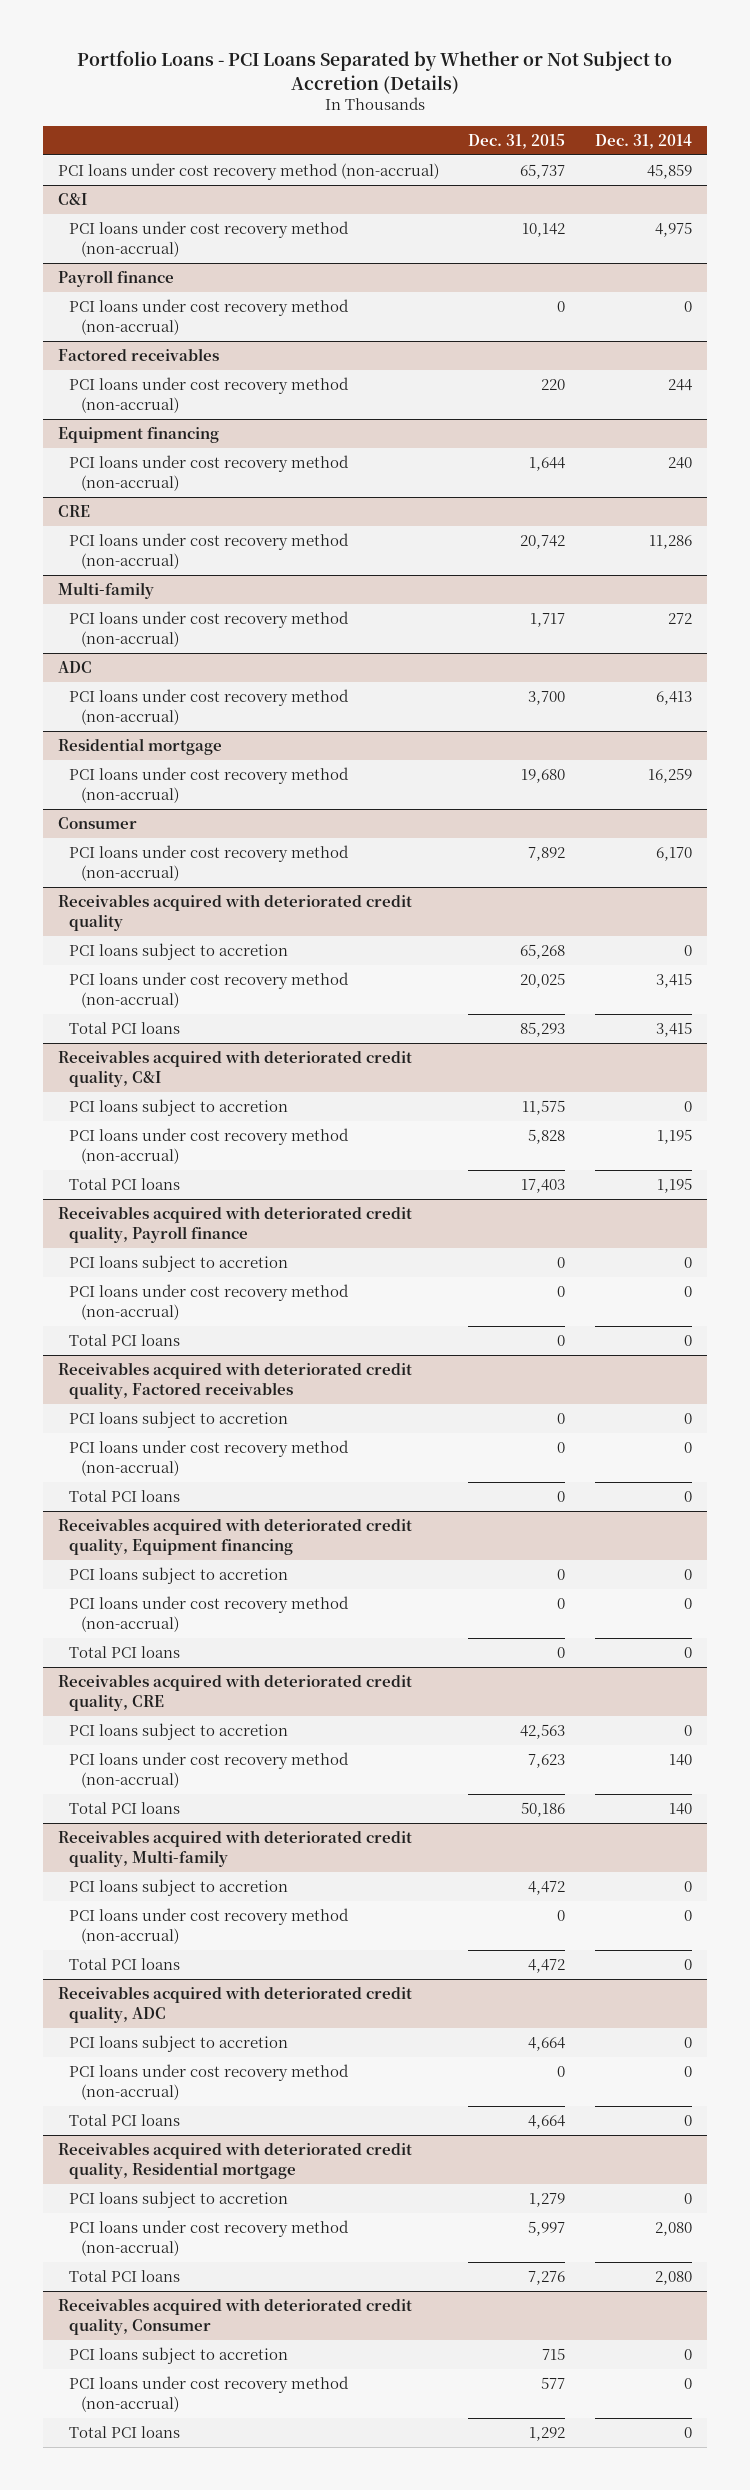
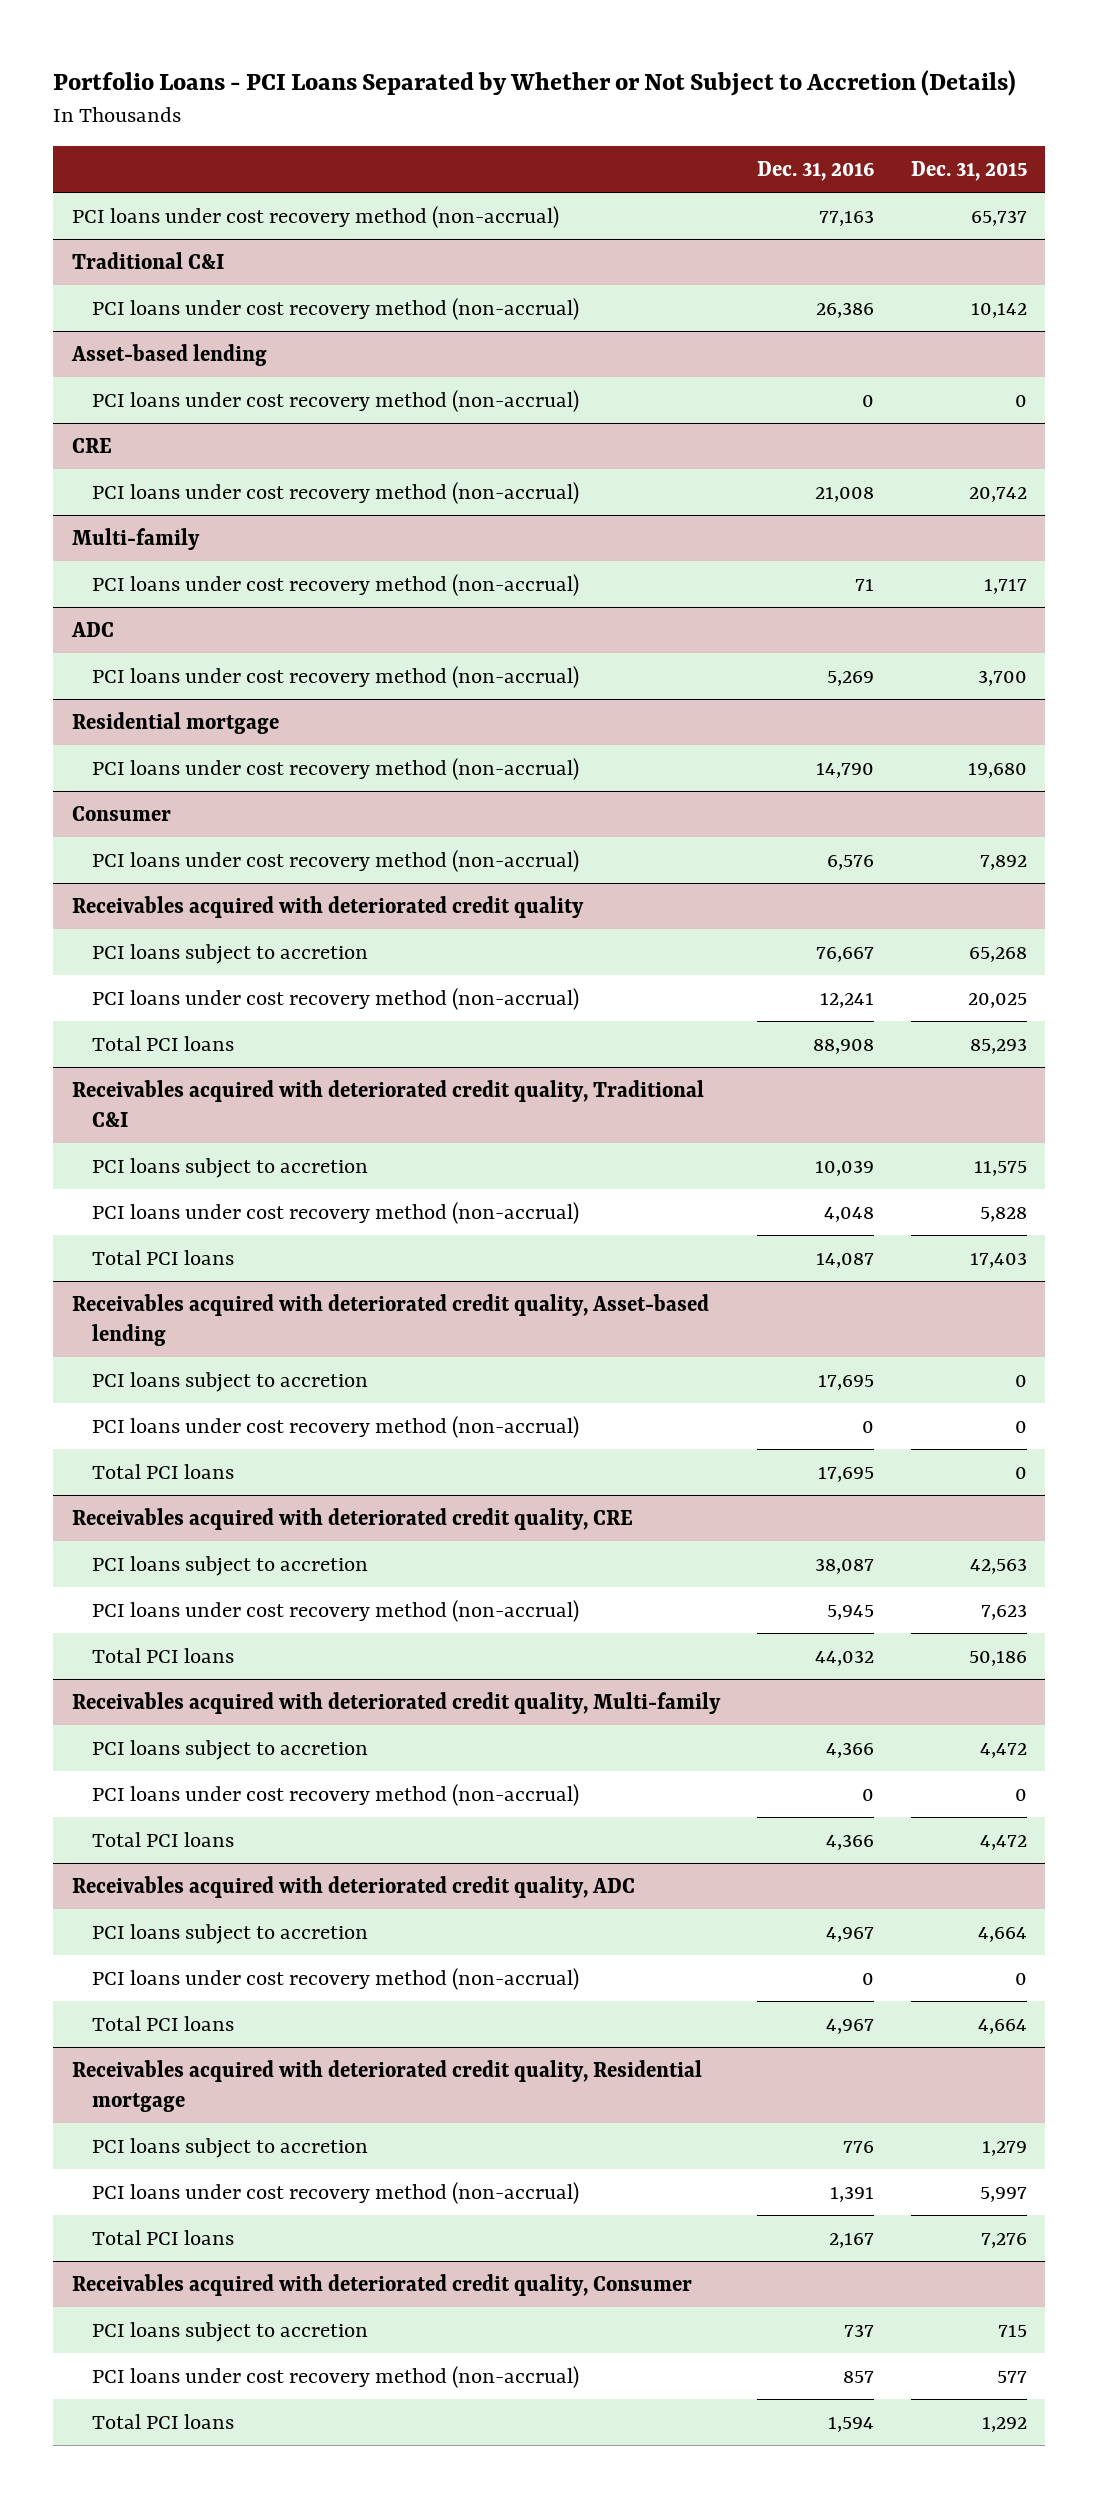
- | Dec. 31, 2015 | Dec. 31, 2014
+ | Dec. 31, 2016 | Dec. 31, 2015
- C&I
+ Traditional C&I
- Payroll finance
+ Asset-based lending
- Factored receivables
- PCI loans under cost recovery method (non-accrual) | 220 | 244
- Equipment financing
- PCI loans under cost recovery method (non-accrual) | 1,644 | 240
- Receivables acquired with deteriorated credit quality, C&I
+ Receivables acquired with deteriorated credit quality, Traditional C&I
- Receivables acquired with deteriorated credit quality, Payroll finance
- PCI loans subject to accretion | 0 | 0
- PCI loans under cost recovery method (non-accrual) | 0 | 0
- Total PCI loans | 0 | 0
- Receivables acquired with deteriorated credit quality, Factored receivables
- PCI loans subject to accretion | 0 | 0
- PCI loans under cost recovery method (non-accrual) | 0 | 0
- Total PCI loans | 0 | 0
- Receivables acquired with deteriorated credit quality, Equipment financing
+ Receivables acquired with deteriorated credit quality, Asset-based lending

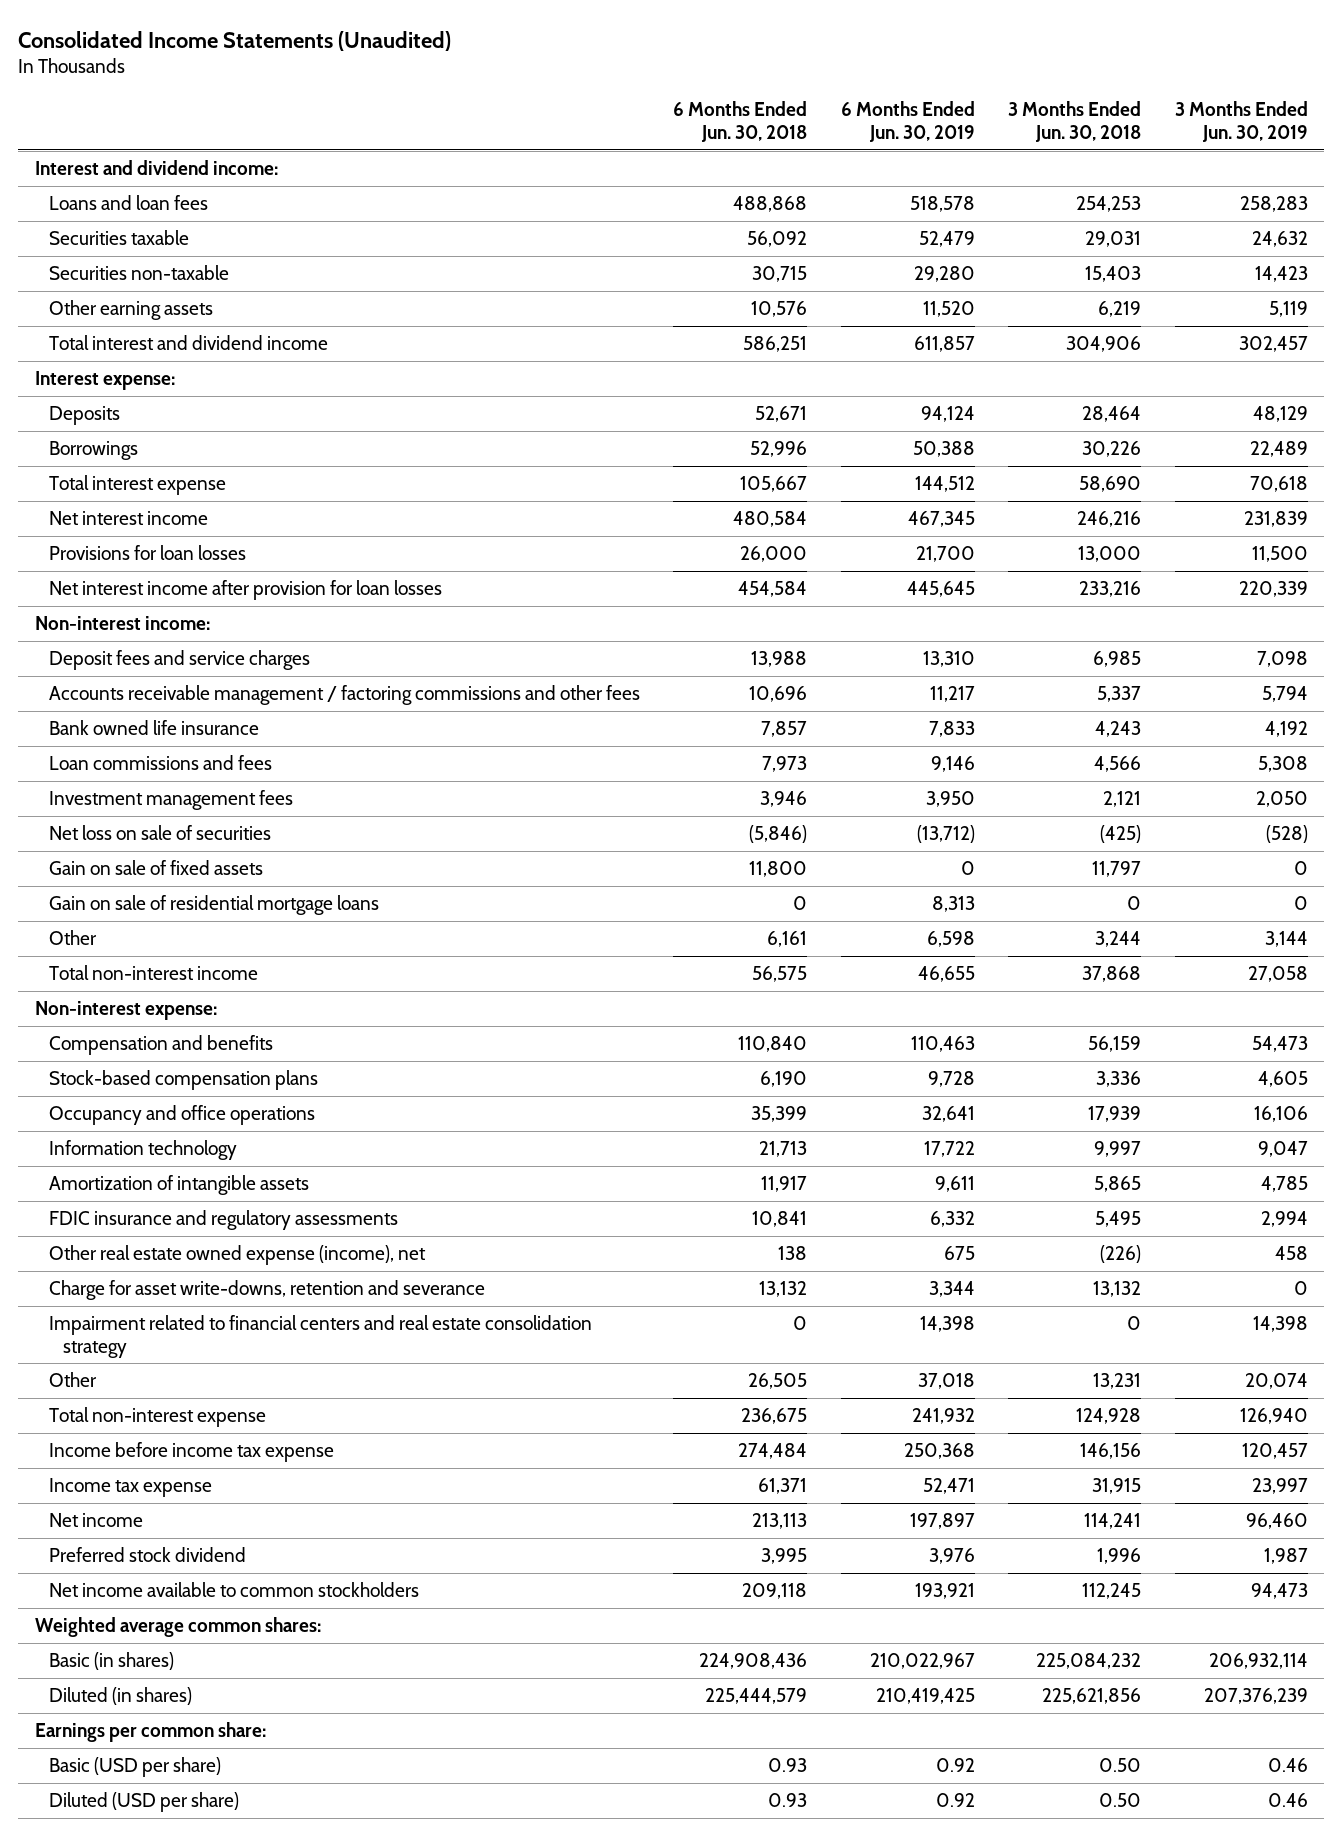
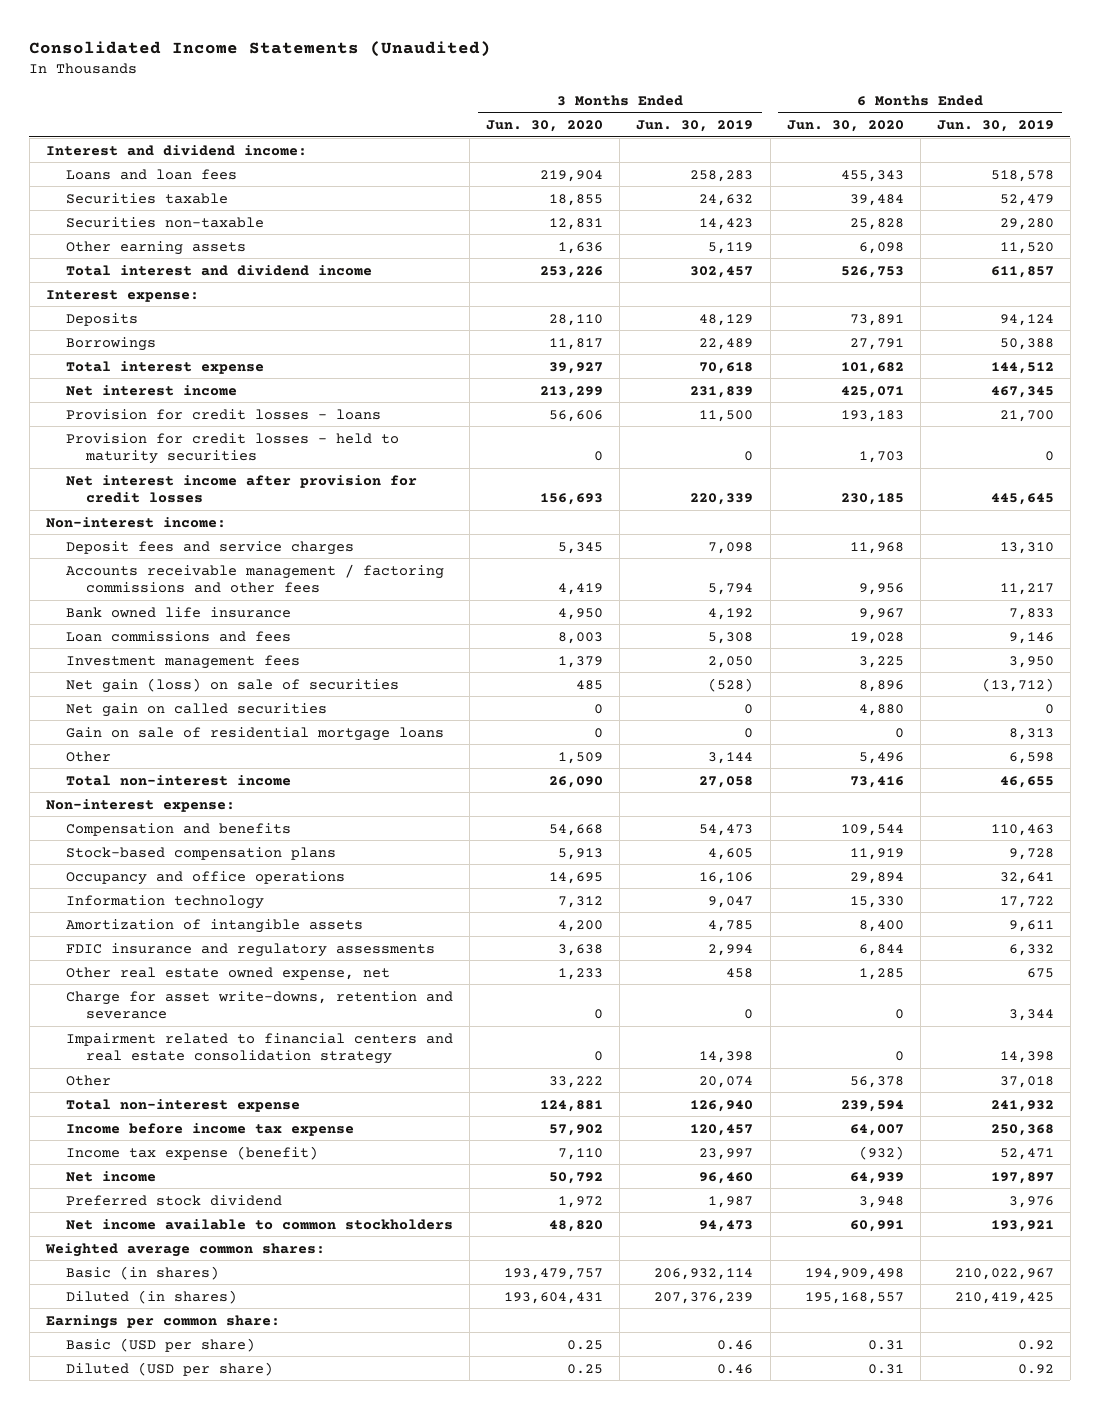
- | 6 Months Ended Jun. 30, 2018 | 6 Months Ended Jun. 30, 2019 | 3 Months Ended Jun. 30, 2018 | 3 Months Ended Jun. 30, 2019
+ | 3 Months Ended Jun. 30, 2020 | 3 Months Ended Jun. 30, 2019 | 6 Months Ended Jun. 30, 2020 | 6 Months Ended Jun. 30, 2019
- Provisions for loan losses | 26,000 | 21,700 | 13,000 | 11,500
- Net interest income after provision for loan losses | 454,584 | 445,645 | 233,216 | 220,339
+ Provision for credit losses - loans | 56,606 | 11,500 | 193,183 | 21,700
+ Provision for credit losses - held to maturity securities | 0 | 0 | 1,703 | 0
+ Net interest income after provision for credit losses | 156,693 | 220,339 | 230,185 | 445,645
- Net loss on sale of securities | (5,846) | (13,712) | (425) | (528)
- Gain on sale of fixed assets | 11,800 | 0 | 11,797 | 0
+ Net gain (loss) on sale of securities | 485 | (528) | 8,896 | (13,712)
+ Net gain on called securities | 0 | 0 | 4,880 | 0
- Other real estate owned expense (income), net | 138 | 675 | (226) | 458
+ Other real estate owned expense, net | 1,233 | 458 | 1,285 | 675
- Income tax expense | 61,371 | 52,471 | 31,915 | 23,997
+ Income tax expense (benefit) | 7,110 | 23,997 | (932) | 52,471

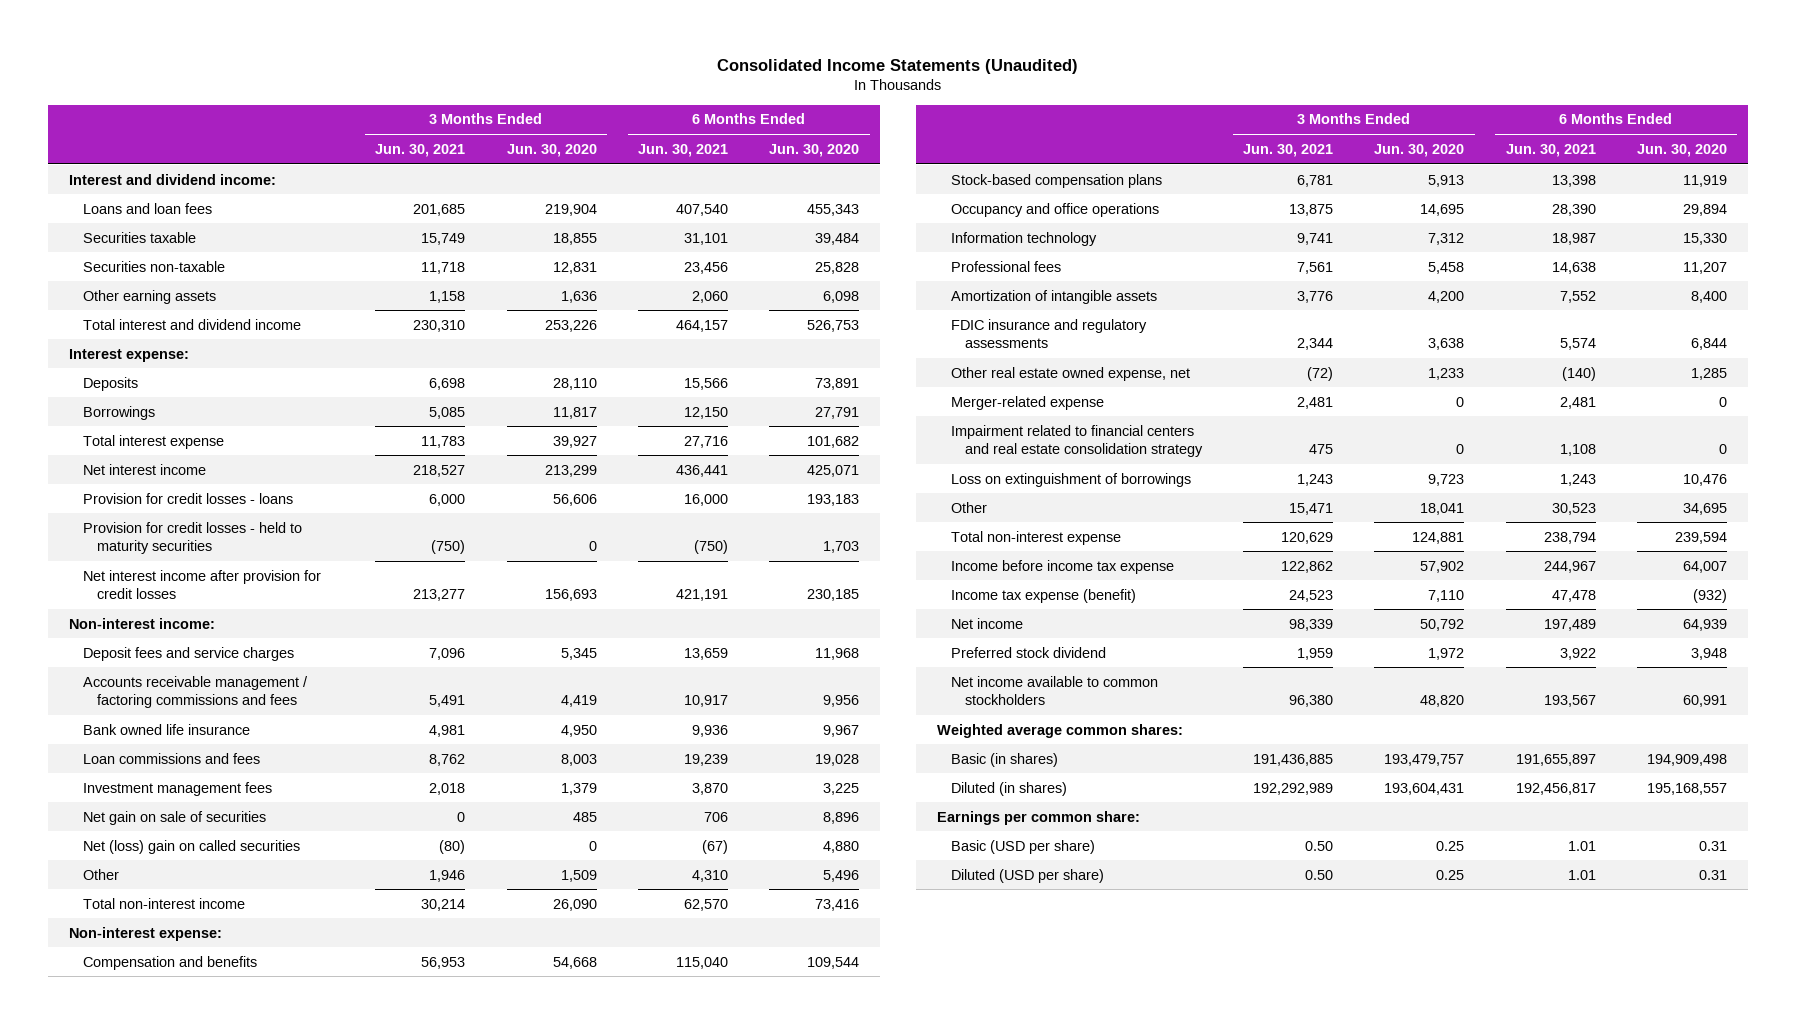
- | 3 Months Ended Jun. 30, 2020 | 3 Months Ended Jun. 30, 2019 | 6 Months Ended Jun. 30, 2020 | 6 Months Ended Jun. 30, 2019
+ | 3 Months Ended Jun. 30, 2021 | 3 Months Ended Jun. 30, 2020 | 6 Months Ended Jun. 30, 2021 | 6 Months Ended Jun. 30, 2020
- Accounts receivable management / factoring commissions and other fees | 4,419 | 5,794 | 9,956 | 11,217
+ Accounts receivable management / factoring commissions and fees | 5,491 | 4,419 | 10,917 | 9,956
- Net gain (loss) on sale of securities | 485 | (528) | 8,896 | (13,712)
- Net gain on called securities | 0 | 0 | 4,880 | 0
- Gain on sale of residential mortgage loans | 0 | 0 | 0 | 8,313
+ Net gain on sale of securities | 0 | 485 | 706 | 8,896
+ Net (loss) gain on called securities | (80) | 0 | (67) | 4,880
+ Professional fees | 7,561 | 5,458 | 14,638 | 11,207
- Charge for asset write-downs, retention and severance | 0 | 0 | 0 | 3,344
+ Merger-related expense | 2,481 | 0 | 2,481 | 0
- Other | 33,222 | 20,074 | 56,378 | 37,018
+ Loss on extinguishment of borrowings | 1,243 | 9,723 | 1,243 | 10,476
+ Other | 15,471 | 18,041 | 30,523 | 34,695

